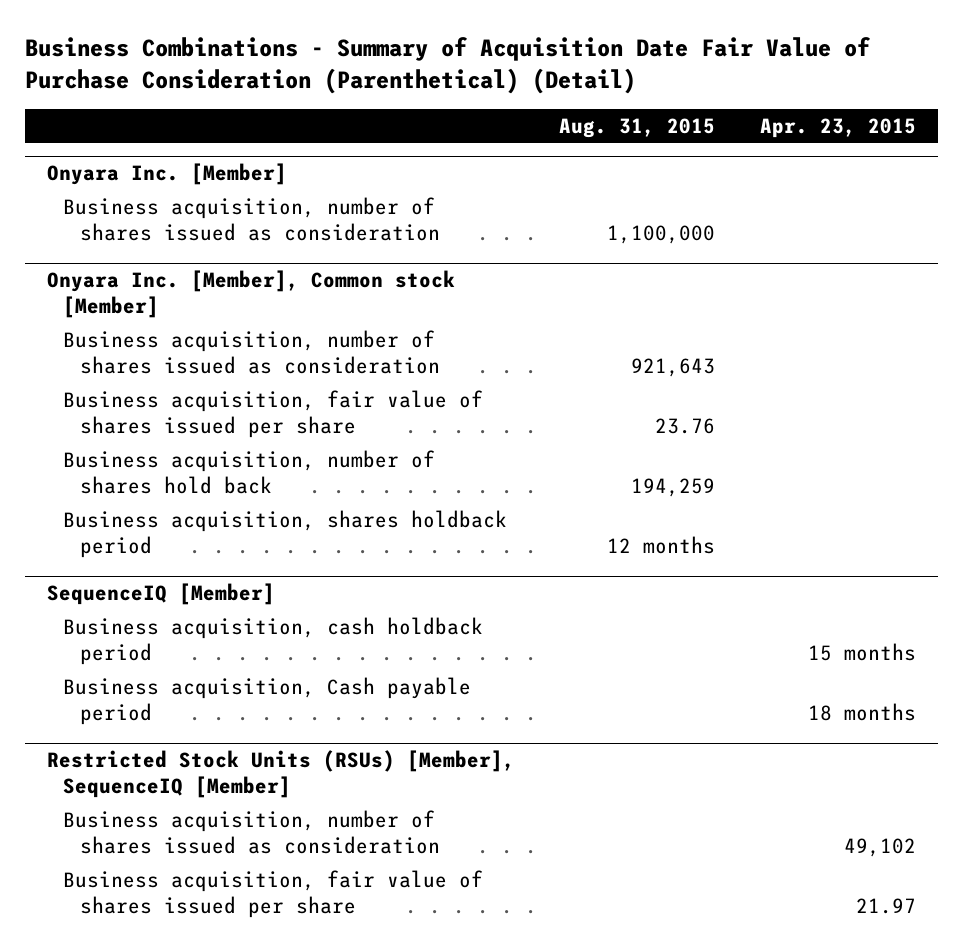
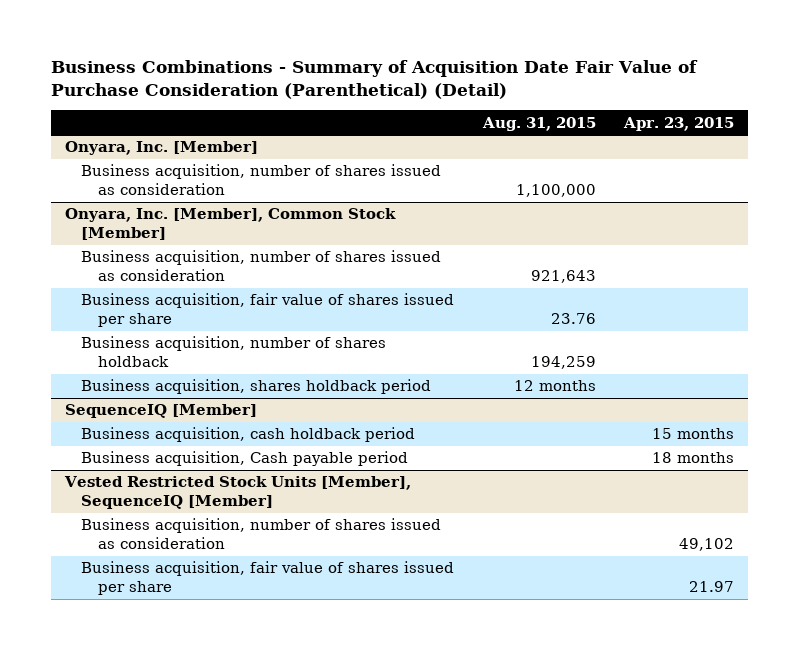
- Onyara Inc. [Member]
+ Onyara, Inc. [Member]
- Onyara Inc. [Member], Common stock [Member]
+ Onyara, Inc. [Member], Common Stock [Member]
- Business acquisition, number of shares hold back | 194,259 |
+ Business acquisition, number of shares holdback | 194,259 |
- Restricted Stock Units (RSUs) [Member], SequenceIQ [Member]
+ Vested Restricted Stock Units [Member], SequenceIQ [Member]

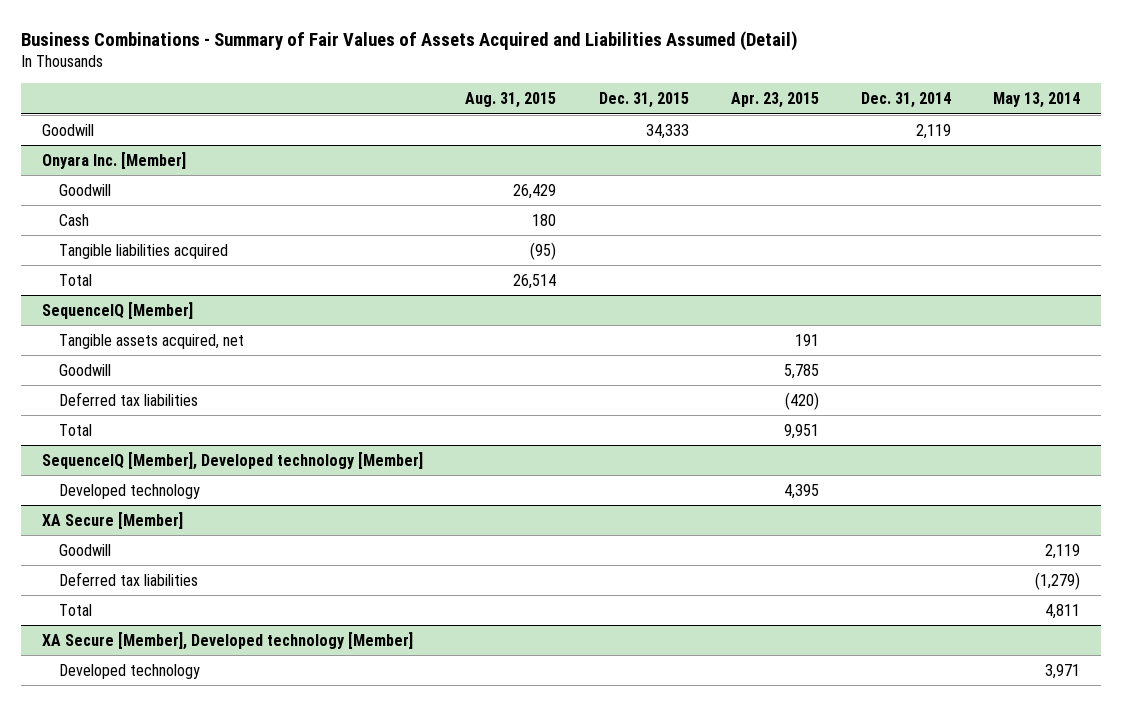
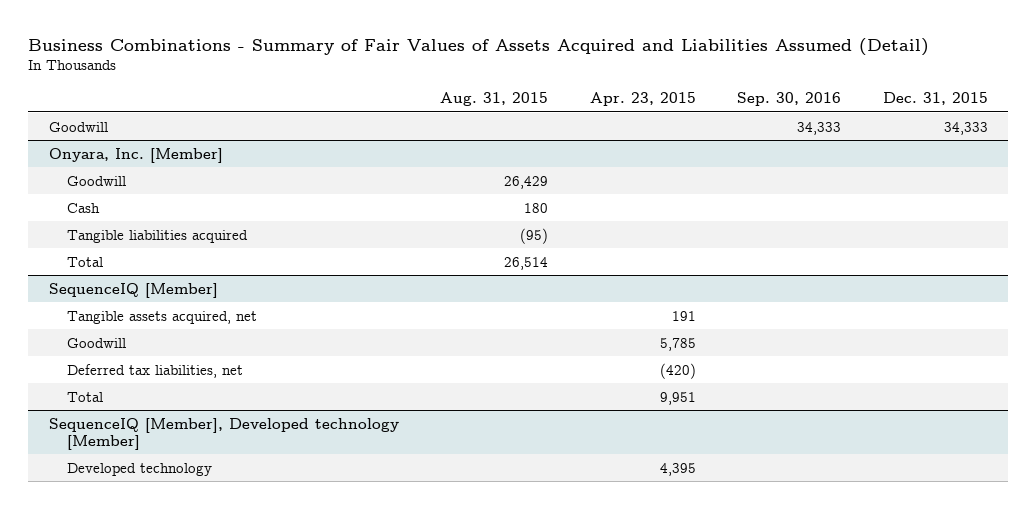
- | Aug. 31, 2015 | Dec. 31, 2015 | Apr. 23, 2015 | Dec. 31, 2014 | May 13, 2014
+ | Aug. 31, 2015 | Apr. 23, 2015 | Sep. 30, 2016 | Dec. 31, 2015
- Onyara Inc. [Member]
+ Onyara, Inc. [Member]
@ SequenceIQ [Member]
- Deferred tax liabilities | | | (420) | |
+ Deferred tax liabilities, net | | (420) | |
- XA Secure [Member]
- Goodwill | | | | | 2,119
- Deferred tax liabilities | | | | | (1,279)
- Total | | | | | 4,811
- XA Secure [Member], Developed technology [Member]
- Developed technology | | | | | 3,971

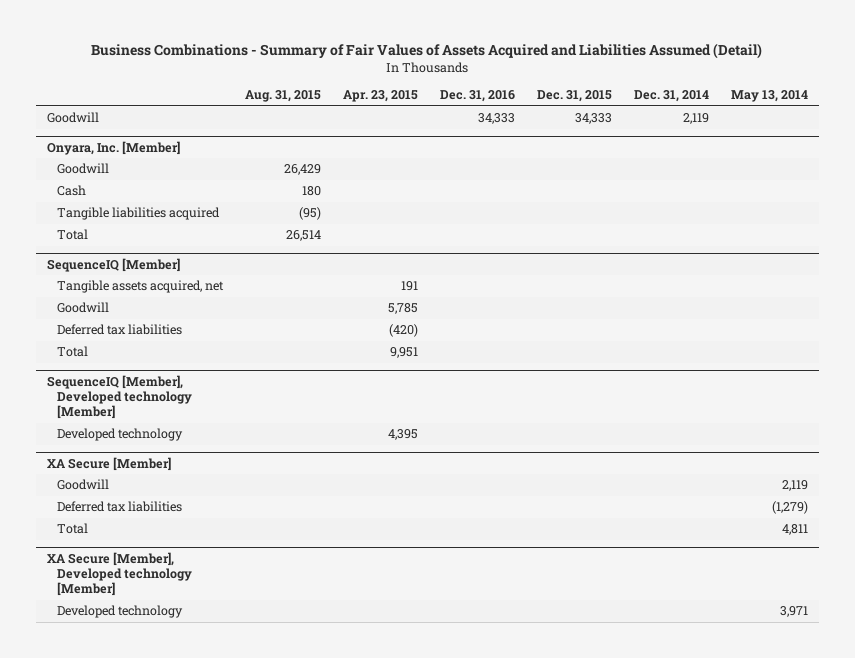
- | Aug. 31, 2015 | Apr. 23, 2015 | Sep. 30, 2016 | Dec. 31, 2015
+ | Aug. 31, 2015 | Apr. 23, 2015 | Dec. 31, 2016 | Dec. 31, 2015 | Dec. 31, 2014 | May 13, 2014
@ SequenceIQ [Member]
- Deferred tax liabilities, net | | (420) | |
+ Deferred tax liabilities | | (420) | | | |
+ XA Secure [Member]
+ Goodwill | | | | | | 2,119
+ Deferred tax liabilities | | | | | | (1,279)
+ Total | | | | | | 4,811
+ XA Secure [Member], Developed technology [Member]
+ Developed technology | | | | | | 3,971

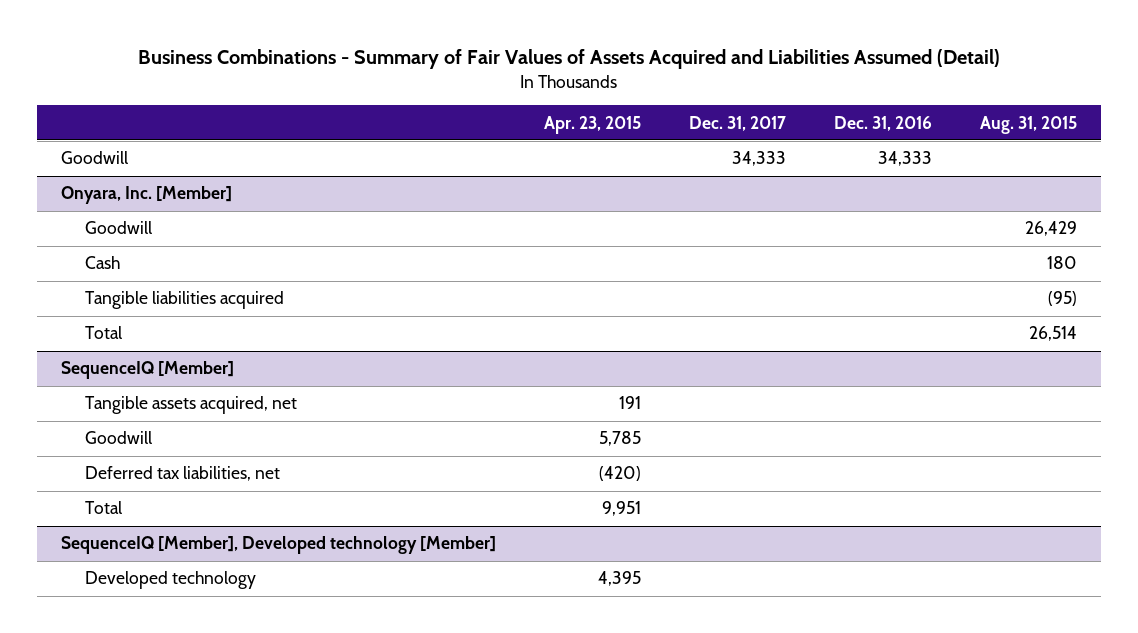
- | Aug. 31, 2015 | Apr. 23, 2015 | Dec. 31, 2016 | Dec. 31, 2015 | Dec. 31, 2014 | May 13, 2014
+ | Apr. 23, 2015 | Dec. 31, 2017 | Dec. 31, 2016 | Aug. 31, 2015
@ SequenceIQ [Member]
- Deferred tax liabilities | | (420) | | | |
+ Deferred tax liabilities, net | (420) | | |
- XA Secure [Member]
- Goodwill | | | | | | 2,119
- Deferred tax liabilities | | | | | | (1,279)
- Total | | | | | | 4,811
- XA Secure [Member], Developed technology [Member]
- Developed technology | | | | | | 3,971

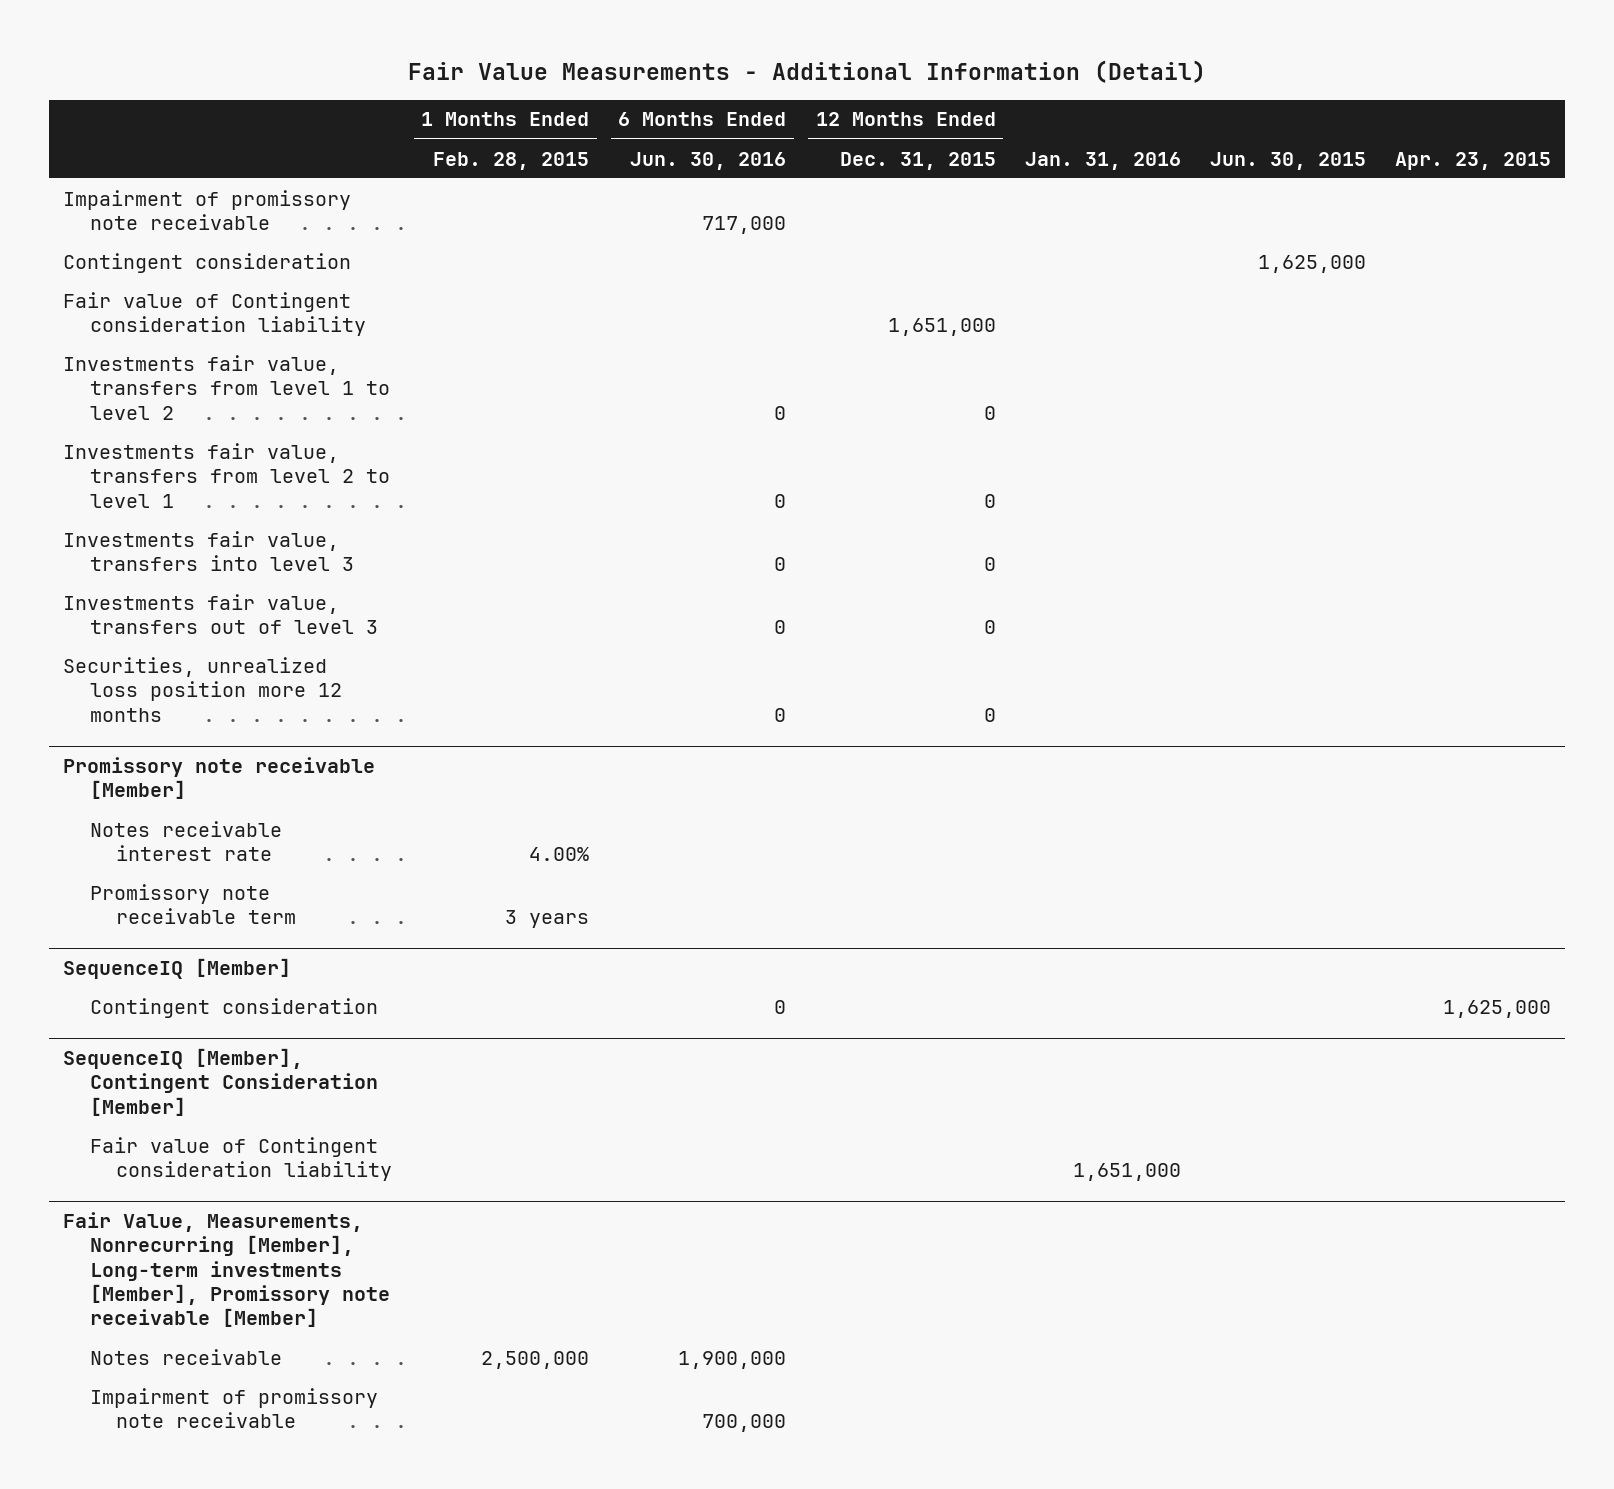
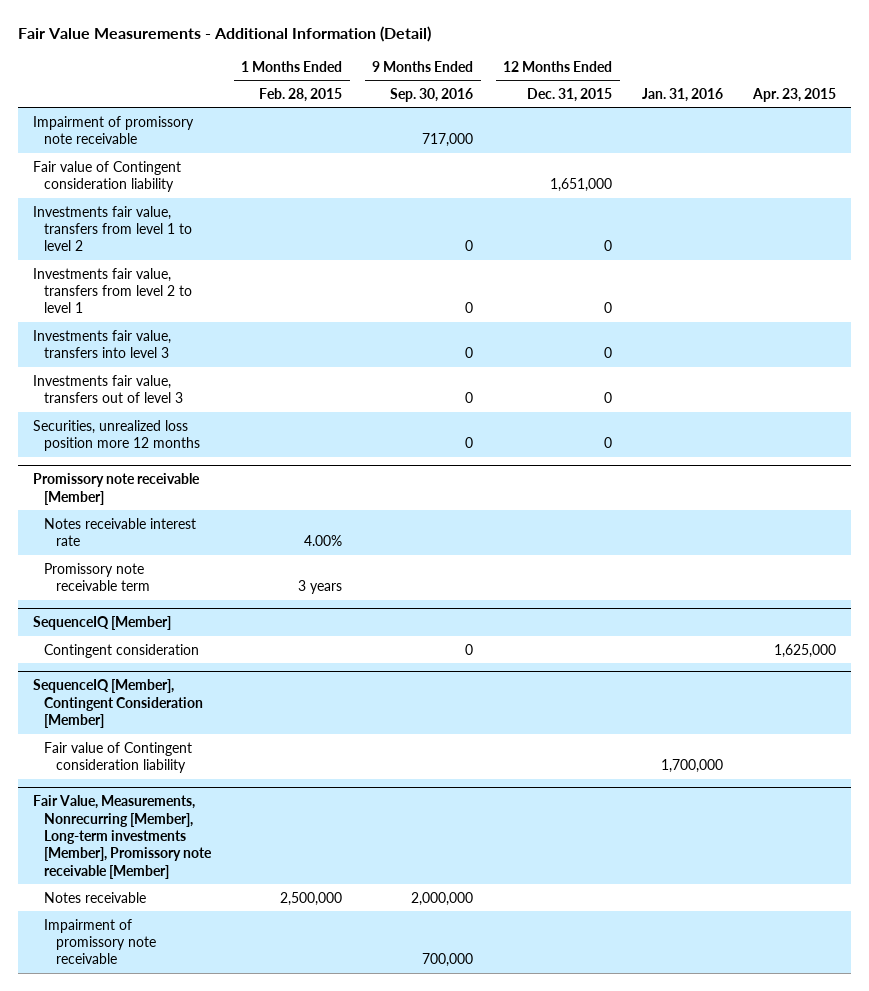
- | 1 Months Ended Feb. 28, 2015 | 6 Months Ended Jun. 30, 2016 | 12 Months Ended Dec. 31, 2015 | Jan. 31, 2016 | Jun. 30, 2015 | Apr. 23, 2015
+ | 1 Months Ended Feb. 28, 2015 | 9 Months Ended Sep. 30, 2016 | 12 Months Ended Dec. 31, 2015 | Jan. 31, 2016 | Apr. 23, 2015
- Contingent consideration | | | | | 1,625,000 |
@ SequenceIQ [Member], Contingent Consideration [Member]
- Fair value of Contingent consideration liability | | | | 1,651,000 | |
+ Fair value of Contingent consideration liability | | | | 1,700,000 |

